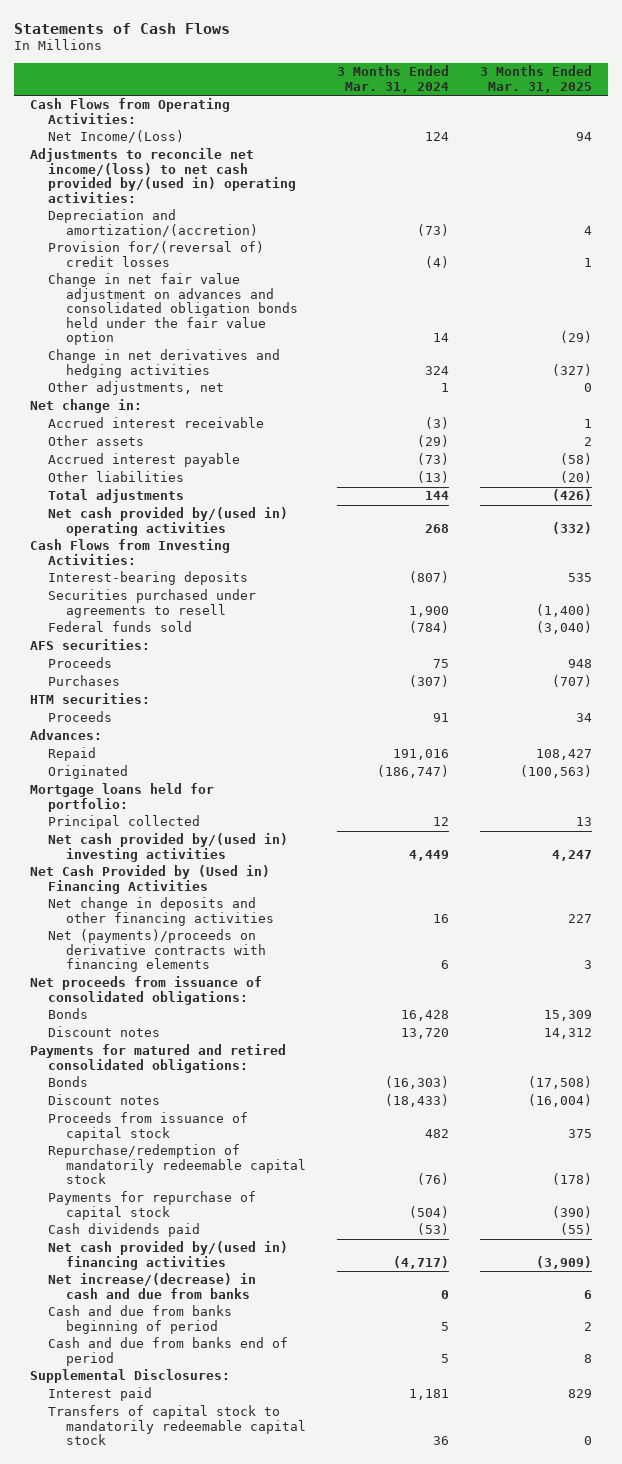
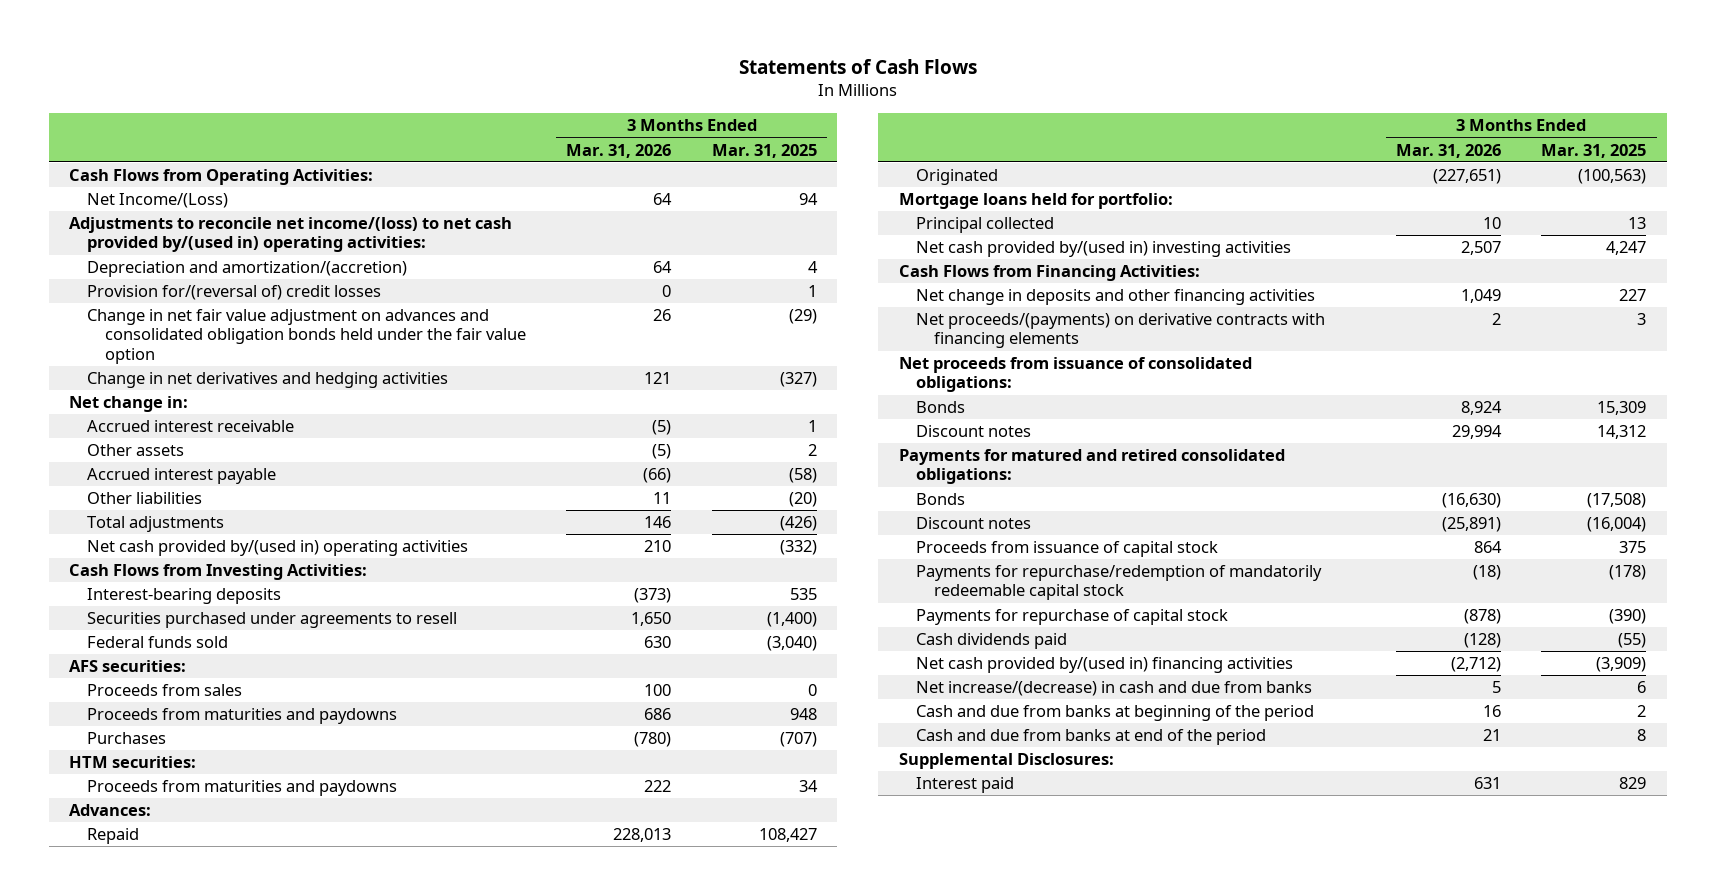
- | 3 Months Ended Mar. 31, 2024 | 3 Months Ended Mar. 31, 2025
+ | 3 Months Ended Mar. 31, 2026 | 3 Months Ended Mar. 31, 2025
- Other adjustments, net | 1 | 0
- Proceeds | 75 | 948
+ Proceeds from sales | 100 | 0
+ Proceeds from maturities and paydowns | 686 | 948
- Proceeds | 91 | 34
+ Proceeds from maturities and paydowns | 222 | 34
- Net Cash Provided by (Used in) Financing Activities
+ Cash Flows from Financing Activities:
- Net (payments)/proceeds on derivative contracts with financing elements | 6 | 3
+ Net proceeds/(payments) on derivative contracts with financing elements | 2 | 3
- Repurchase/redemption of mandatorily redeemable capital stock | (76) | (178)
+ Payments for repurchase/redemption of mandatorily redeemable capital stock | (18) | (178)
- Cash and due from banks beginning of period | 5 | 2
- Cash and due from banks end of period | 5 | 8
+ Cash and due from banks at beginning of the period | 16 | 2
+ Cash and due from banks at end of the period | 21 | 8
- Transfers of capital stock to mandatorily redeemable capital stock | 36 | 0

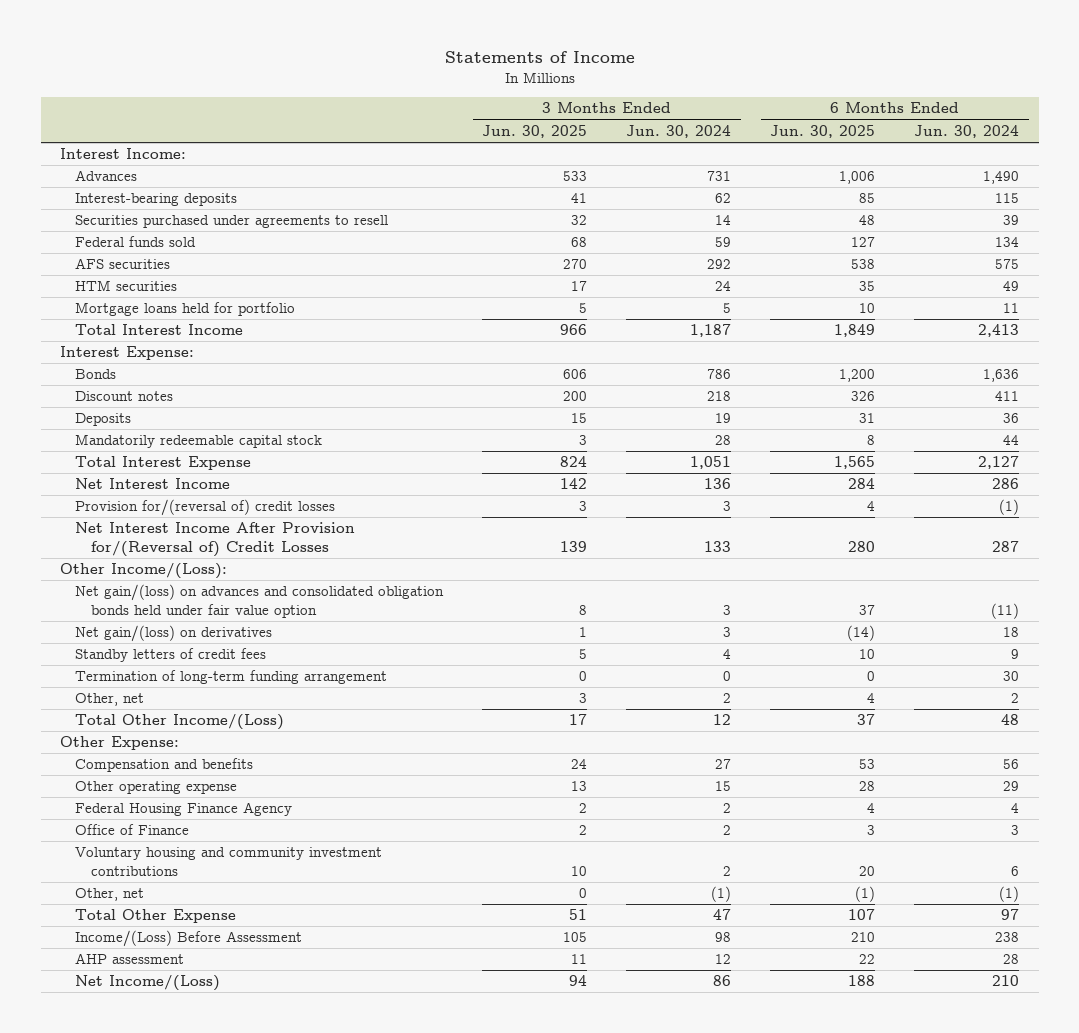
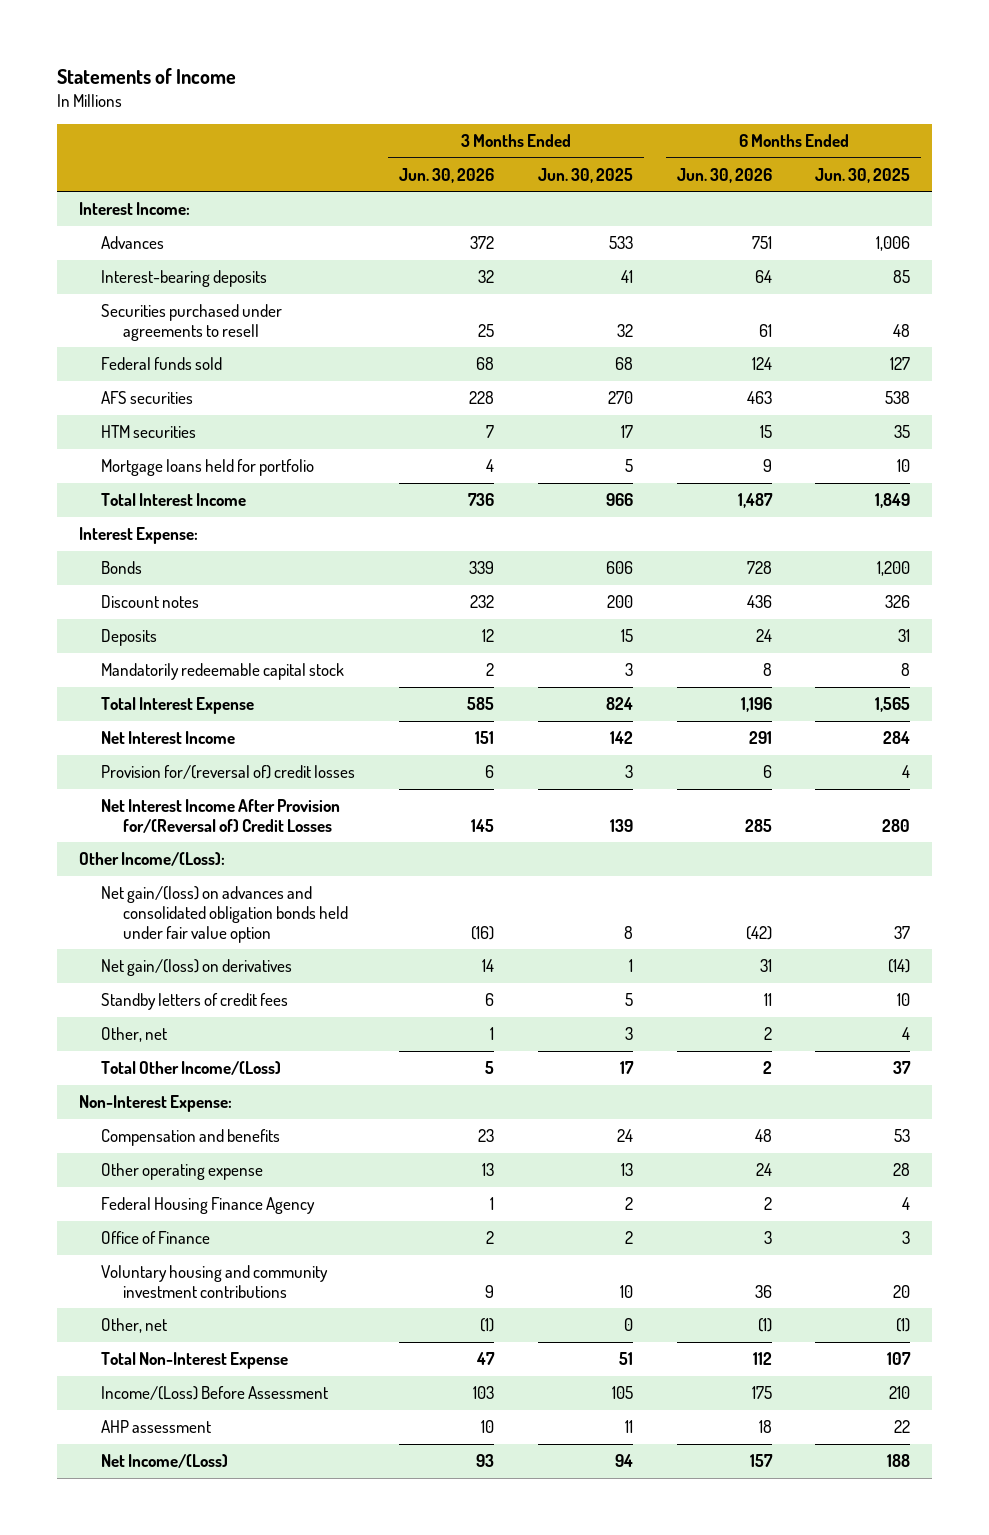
- | 3 Months Ended Jun. 30, 2025 | 3 Months Ended Jun. 30, 2024 | 6 Months Ended Jun. 30, 2025 | 6 Months Ended Jun. 30, 2024
+ | 3 Months Ended Jun. 30, 2026 | 3 Months Ended Jun. 30, 2025 | 6 Months Ended Jun. 30, 2026 | 6 Months Ended Jun. 30, 2025
- Termination of long-term funding arrangement | 0 | 0 | 0 | 30
- Other Expense:
+ Non-Interest Expense:
- Total Other Expense | 51 | 47 | 107 | 97
+ Total Non-Interest Expense | 47 | 51 | 112 | 107

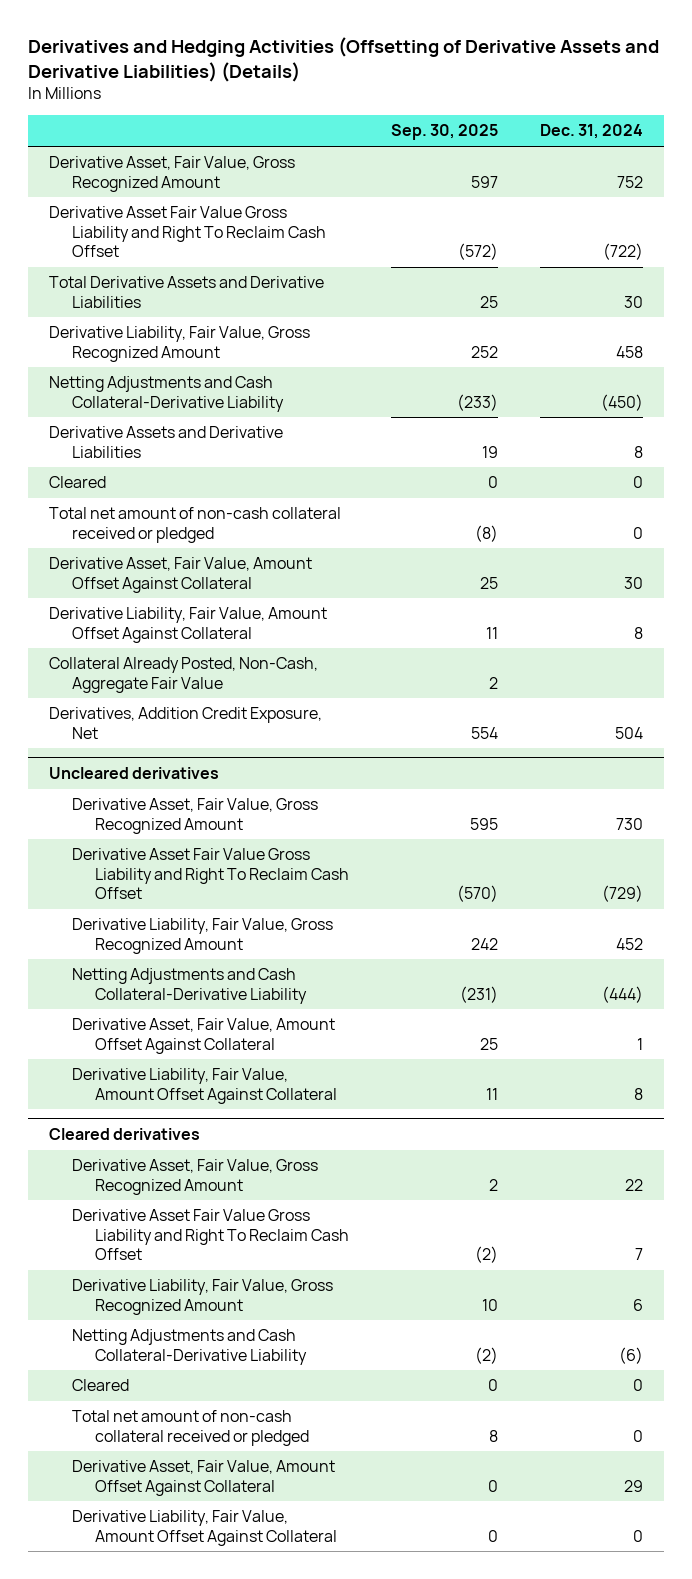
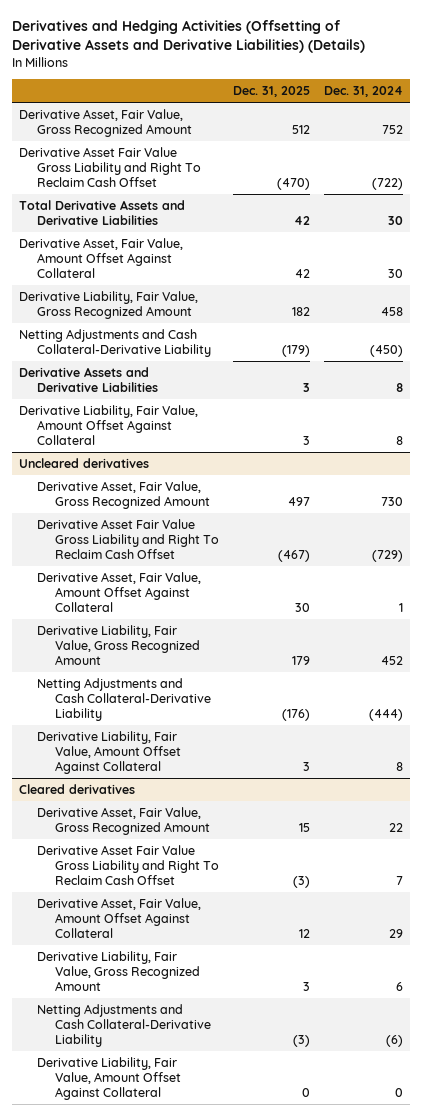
- | Sep. 30, 2025 | Dec. 31, 2024
+ | Dec. 31, 2025 | Dec. 31, 2024
moved up: Derivative Asset, Fair Value, Amount Offset Against Collateral | 42 | 30
- Cleared | 0 | 0
- Total net amount of non-cash collateral received or pledged | (8) | 0
- Collateral Already Posted, Non-Cash, Aggregate Fair Value | 2 |
- Derivatives, Addition Credit Exposure, Net | 554 | 504
@ Uncleared derivatives
moved up: Derivative Asset, Fair Value, Amount Offset Against Collateral | 30 | 1
@ Cleared derivatives
moved up: Derivative Asset, Fair Value, Amount Offset Against Collateral | 12 | 29
- Cleared | 0 | 0
- Total net amount of non-cash collateral received or pledged | 8 | 0

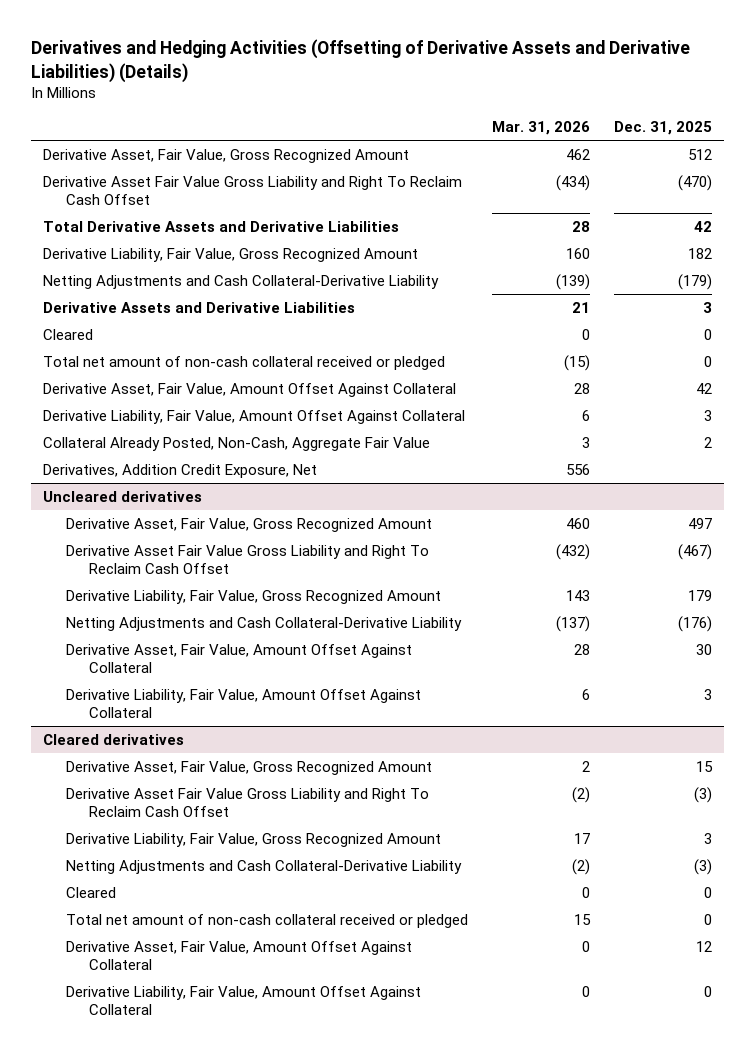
- | Dec. 31, 2025 | Dec. 31, 2024
+ | Mar. 31, 2026 | Dec. 31, 2025
+ Cleared | 0 | 0
+ Total net amount of non-cash collateral received or pledged | (15) | 0
moved down: Derivative Asset, Fair Value, Amount Offset Against Collateral | 28 | 42
+ Collateral Already Posted, Non-Cash, Aggregate Fair Value | 3 | 2
+ Derivatives, Addition Credit Exposure, Net | 556 |
@ Uncleared derivatives
moved down: Derivative Asset, Fair Value, Amount Offset Against Collateral | 28 | 30
@ Cleared derivatives
+ Cleared | 0 | 0
+ Total net amount of non-cash collateral received or pledged | 15 | 0
moved down: Derivative Asset, Fair Value, Amount Offset Against Collateral | 0 | 12

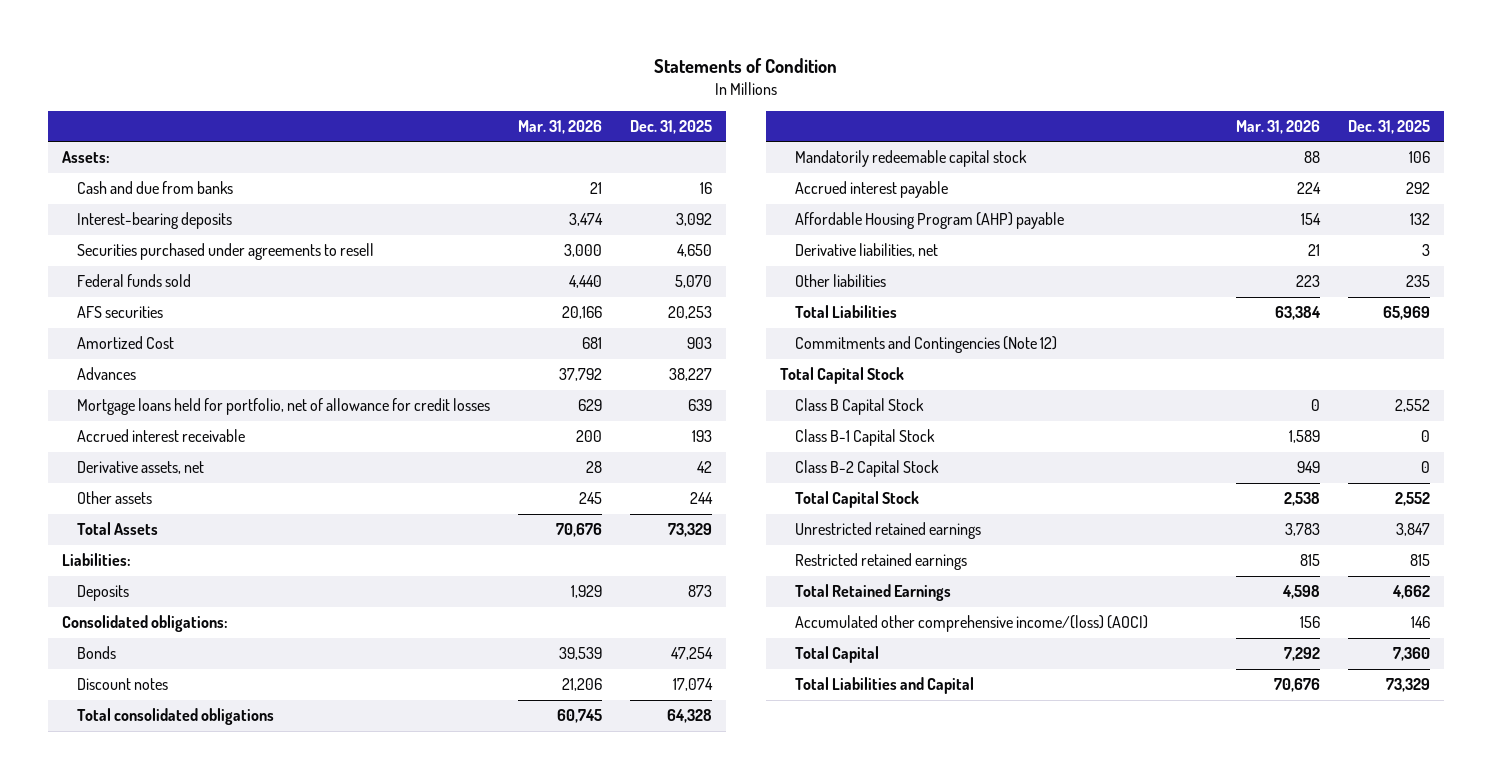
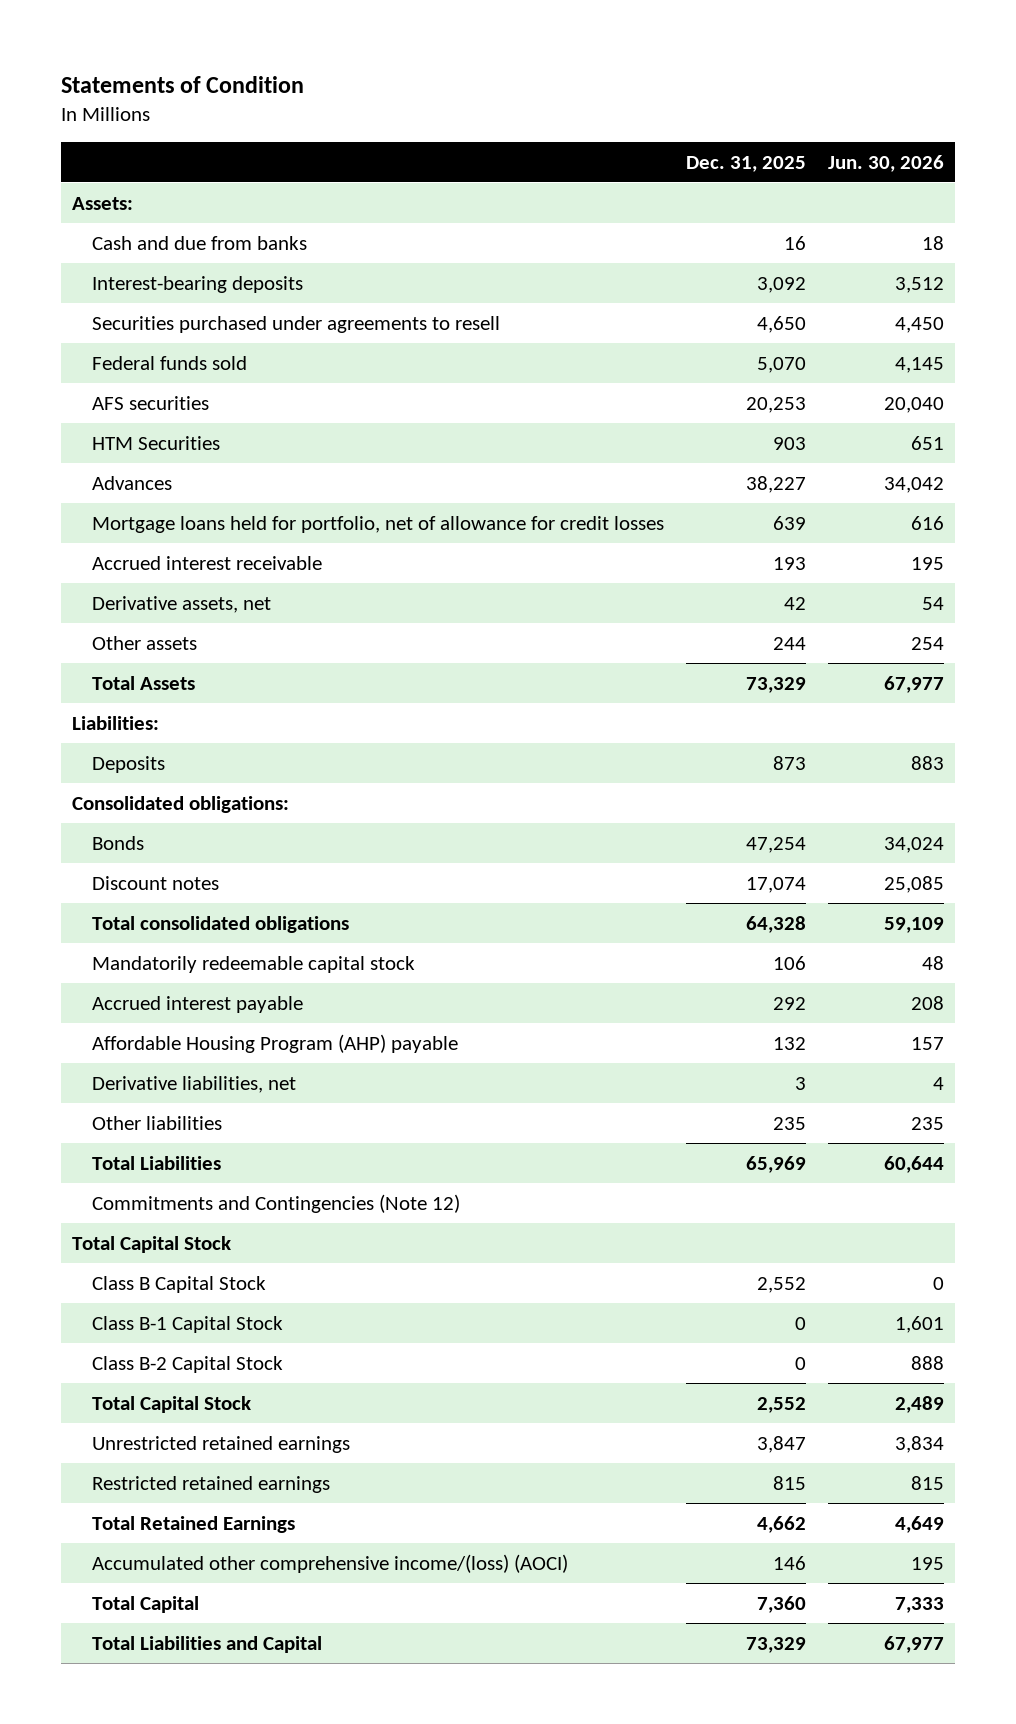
- | Mar. 31, 2026 | Dec. 31, 2025
+ | Dec. 31, 2025 | Jun. 30, 2026
- Amortized Cost | 681 | 903
+ HTM Securities | 903 | 651

